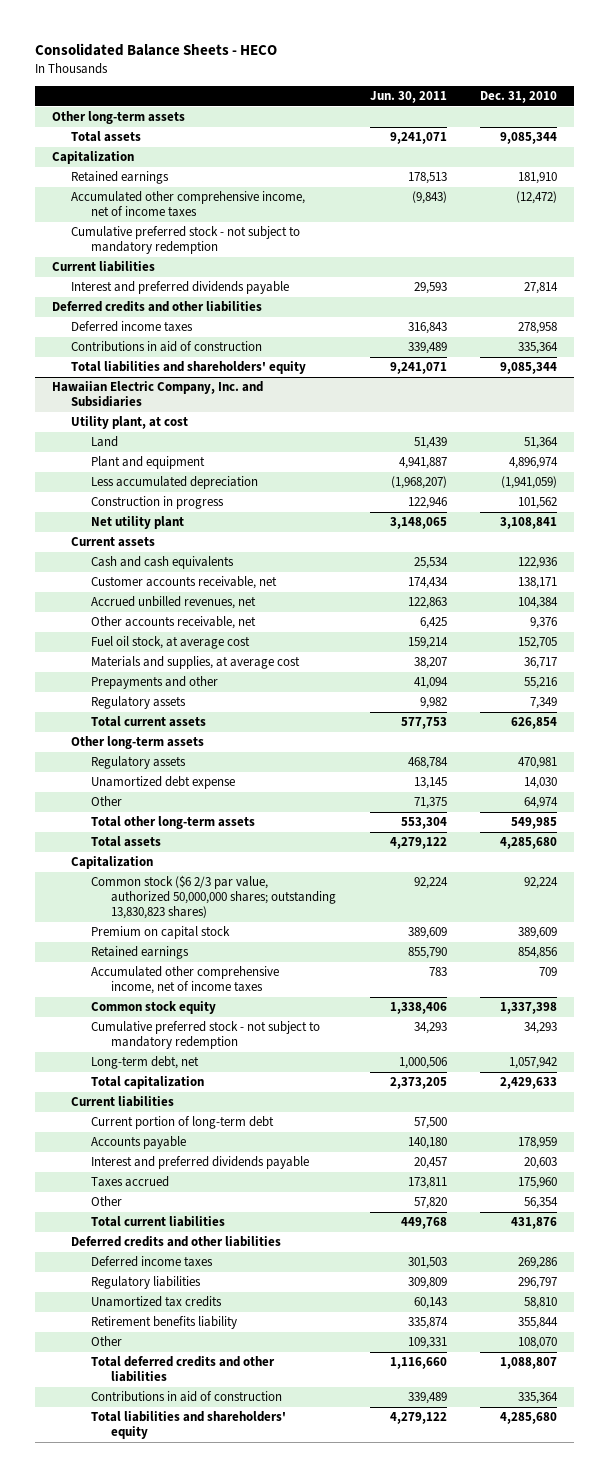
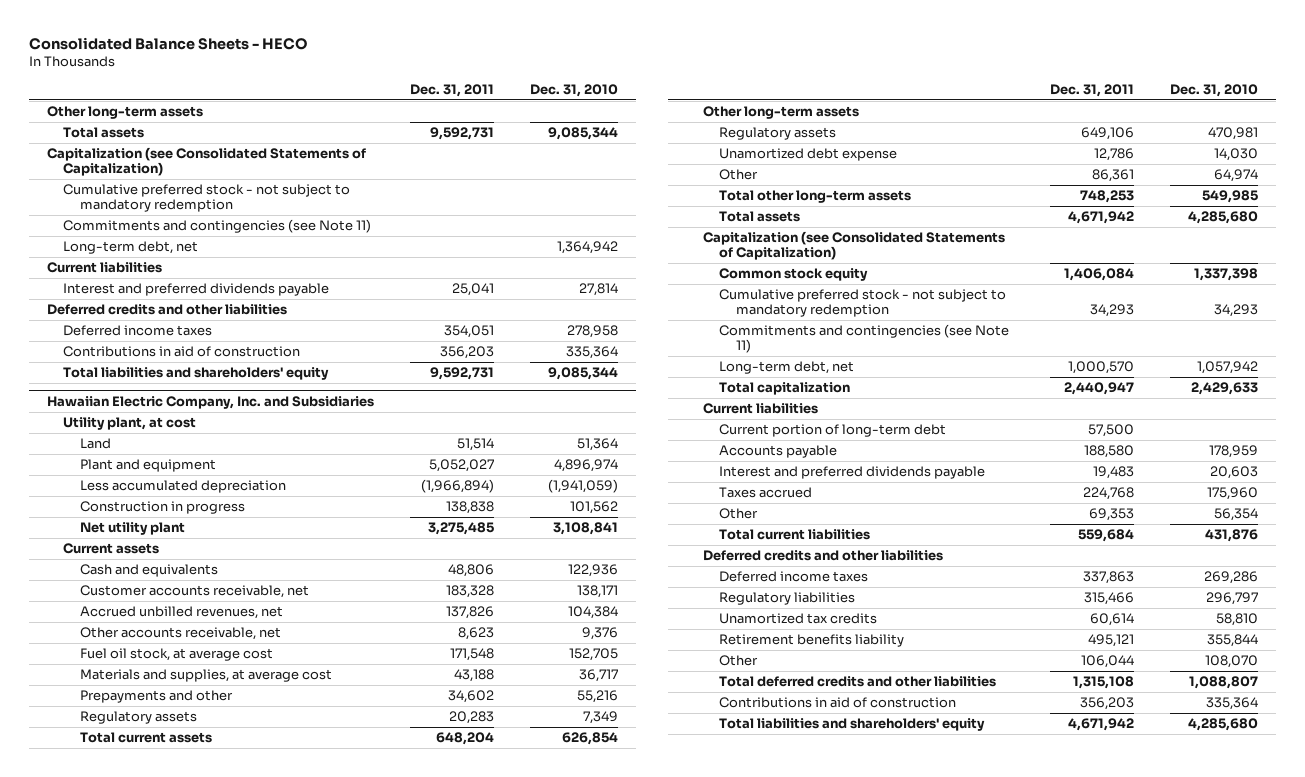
- | Jun. 30, 2011 | Dec. 31, 2010
+ | Dec. 31, 2011 | Dec. 31, 2010
- Capitalization
- Retained earnings | 178,513 | 181,910
- Accumulated other comprehensive income, net of income taxes | (9,843) | (12,472)
+ Capitalization (see Consolidated Statements of Capitalization)
+ Commitments and contingencies (see Note 11)
+ Long-term debt, net | | 1,364,942
@ Hawaiian Electric Company, Inc. and Subsidiaries
- Cash and cash equivalents | 25,534 | 122,936
+ Cash and equivalents | 48,806 | 122,936
- Capitalization
- Common stock ($6 2/3 par value, authorized 50,000,000 shares; outstanding 13,830,823 shares) | 92,224 | 92,224
- Premium on capital stock | 389,609 | 389,609
- Retained earnings | 855,790 | 854,856
- Accumulated other comprehensive income, net of income taxes | 783 | 709
+ Capitalization (see Consolidated Statements of Capitalization)
+ Commitments and contingencies (see Note 11)

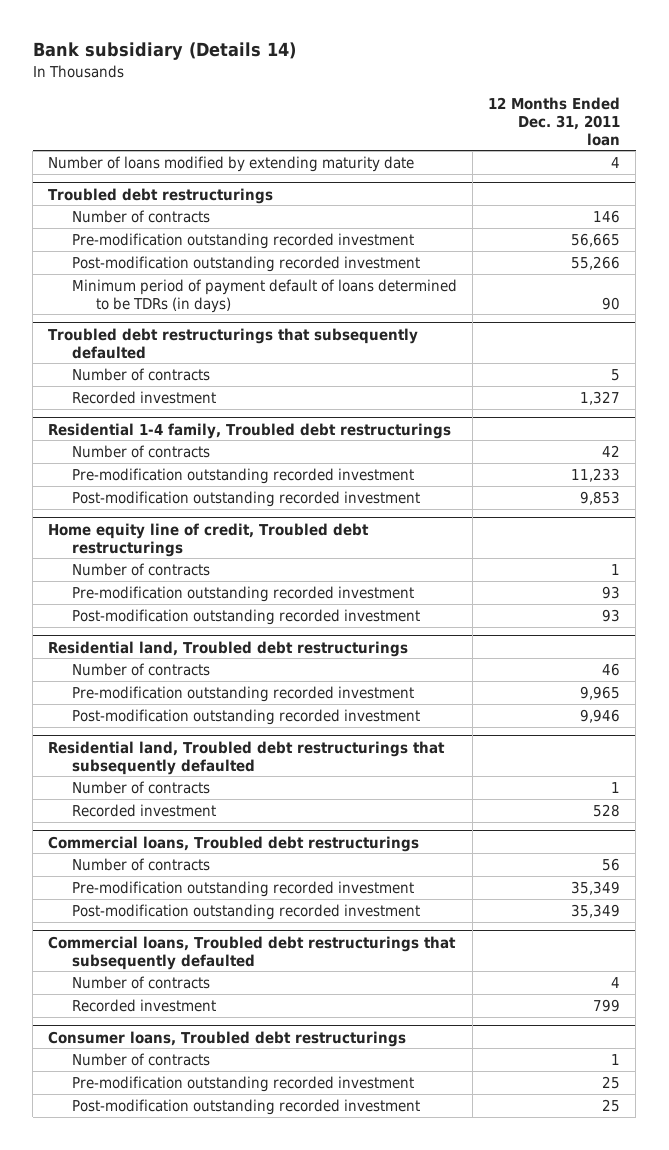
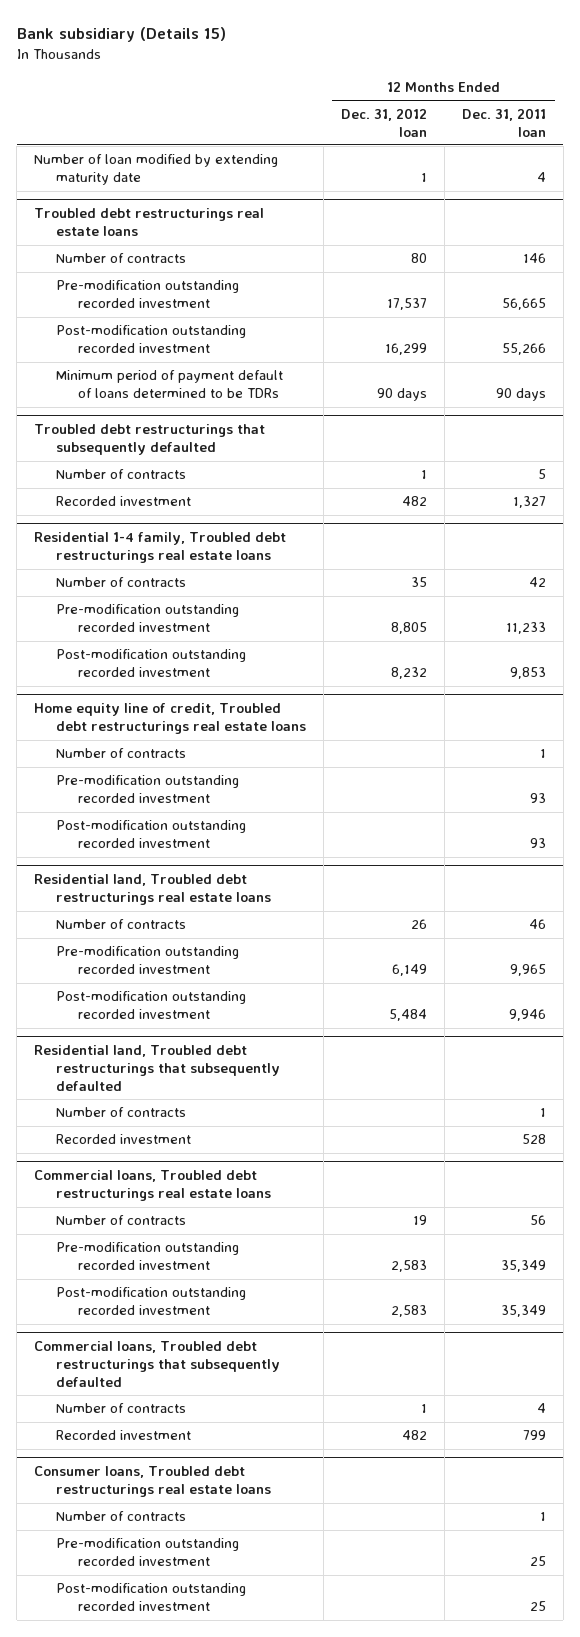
- Bank subsidiary (Details 14)
+ Bank subsidiary (Details 15)
- | 12 Months Ended Dec. 31, 2011 loan
+ | 12 Months Ended Dec. 31, 2012 loan | 12 Months Ended Dec. 31, 2011 loan
- Number of loans modified by extending maturity date | 4
- Troubled debt restructurings
+ Number of loan modified by extending maturity date | 1 | 4
+ Troubled debt restructurings real estate loans
- Minimum period of payment default of loans determined to be TDRs (in days) | 90
+ Minimum period of payment default of loans determined to be TDRs | 90 days | 90 days
- Residential 1-4 family, Troubled debt restructurings
+ Residential 1-4 family, Troubled debt restructurings real estate loans
- Home equity line of credit, Troubled debt restructurings
+ Home equity line of credit, Troubled debt restructurings real estate loans
- Residential land, Troubled debt restructurings
+ Residential land, Troubled debt restructurings real estate loans
- Commercial loans, Troubled debt restructurings
+ Commercial loans, Troubled debt restructurings real estate loans
- Consumer loans, Troubled debt restructurings
+ Consumer loans, Troubled debt restructurings real estate loans

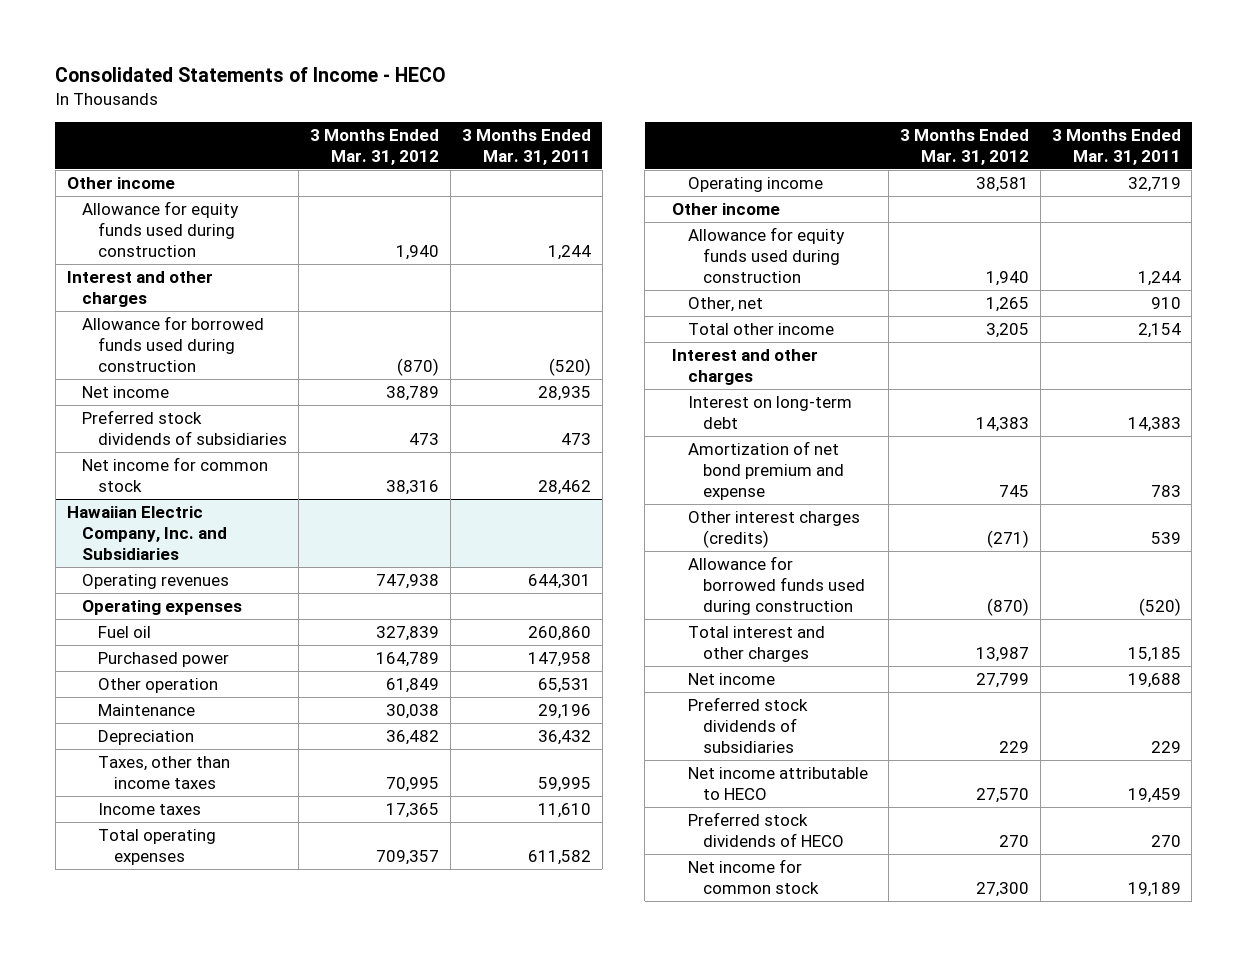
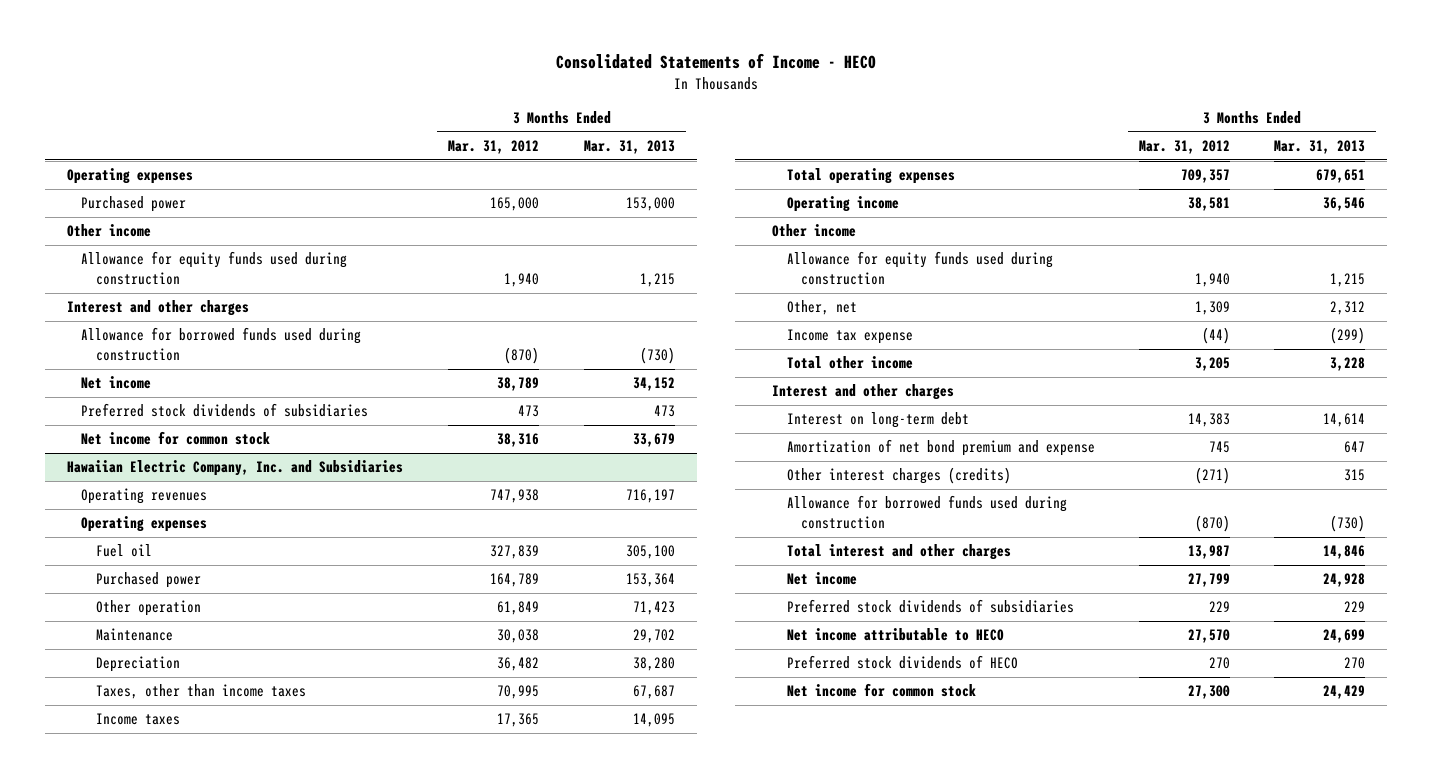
- | 3 Months Ended Mar. 31, 2012 | 3 Months Ended Mar. 31, 2011
+ | 3 Months Ended Mar. 31, 2012 | 3 Months Ended Mar. 31, 2013
+ Operating expenses
+ Purchased power | 165,000 | 153,000
@ Hawaiian Electric Company, Inc. and Subsidiaries
- Other, net | 1,265 | 910
+ Other, net | 1,309 | 2,312
+ Income tax expense | (44) | (299)

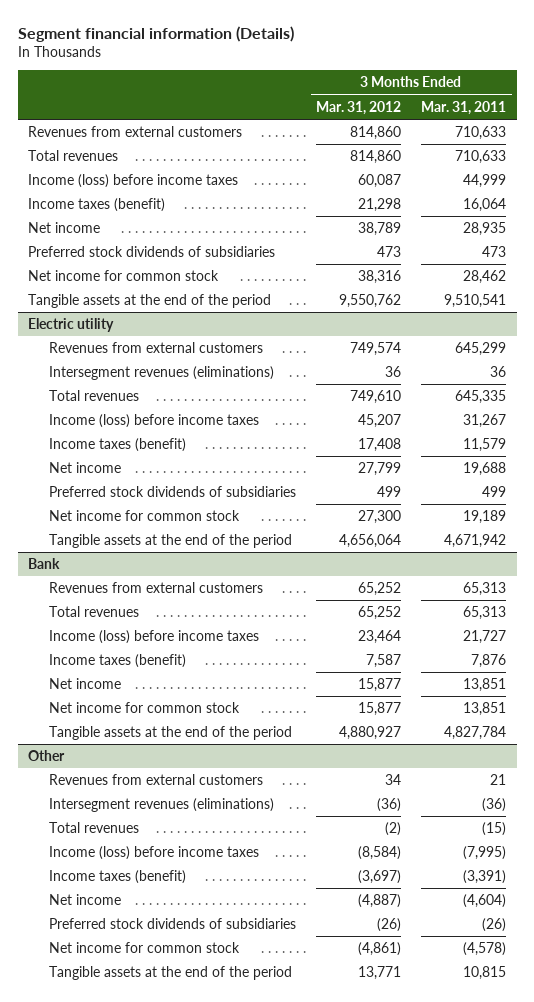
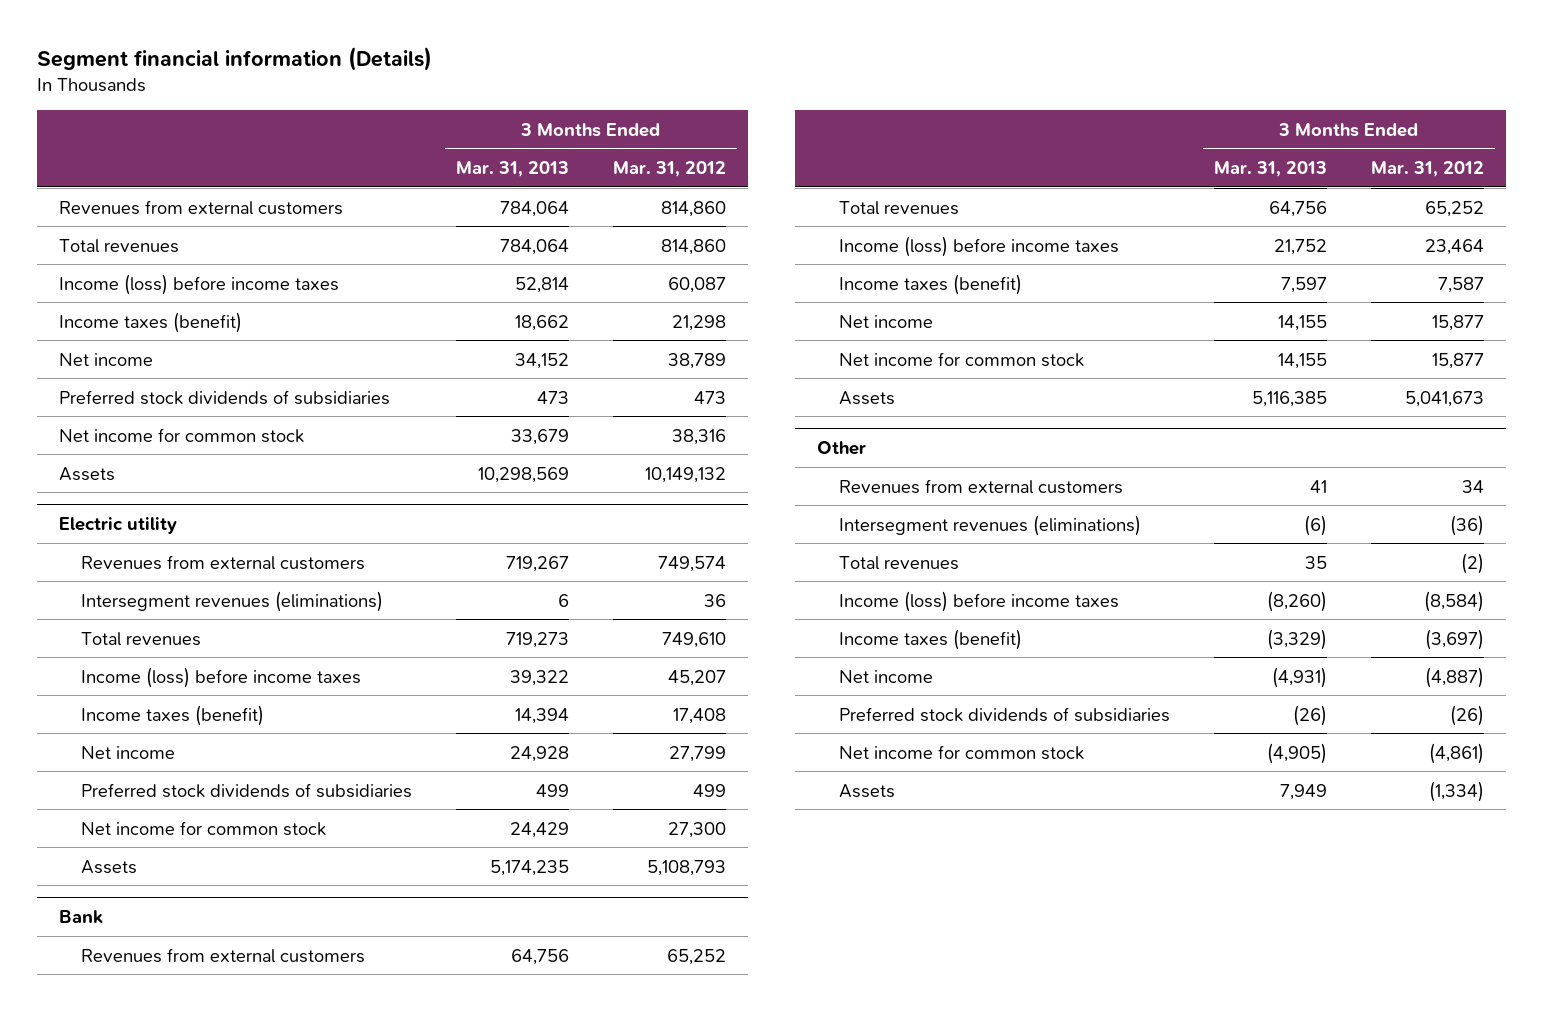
- | 3 Months Ended Mar. 31, 2012 | 3 Months Ended Mar. 31, 2011
+ | 3 Months Ended Mar. 31, 2013 | 3 Months Ended Mar. 31, 2012
- Tangible assets at the end of the period | 9,550,762 | 9,510,541
+ Assets | 10,298,569 | 10,149,132
@ Electric utility
- Tangible assets at the end of the period | 4,656,064 | 4,671,942
+ Assets | 5,174,235 | 5,108,793
@ Bank
- Tangible assets at the end of the period | 4,880,927 | 4,827,784
+ Assets | 5,116,385 | 5,041,673
@ Other
- Tangible assets at the end of the period | 13,771 | 10,815
+ Assets | 7,949 | (1,334)

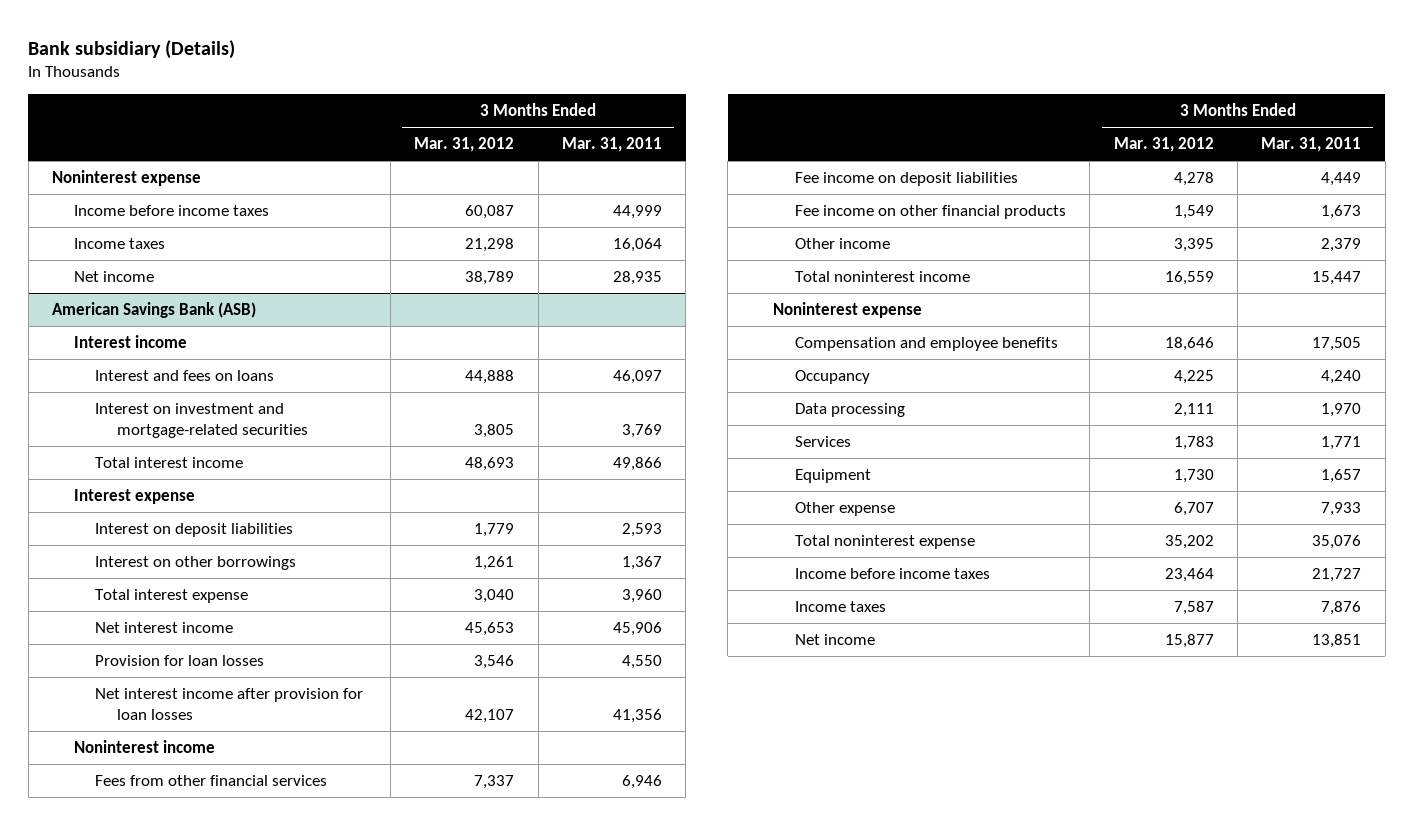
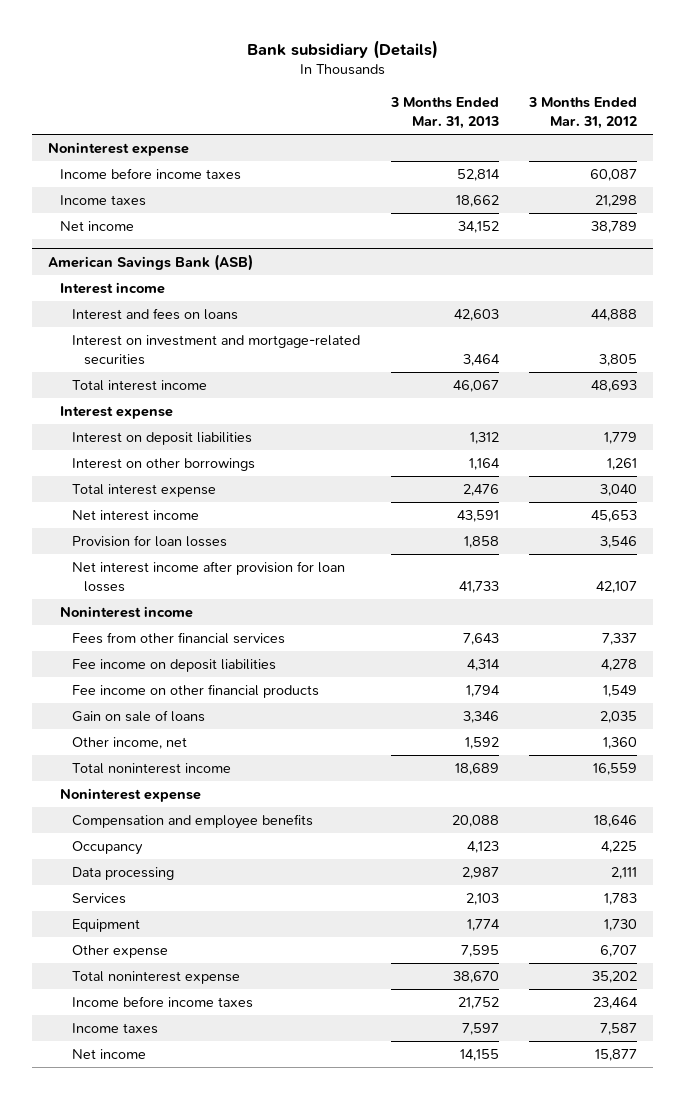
- | 3 Months Ended Mar. 31, 2012 | 3 Months Ended Mar. 31, 2011
+ | 3 Months Ended Mar. 31, 2013 | 3 Months Ended Mar. 31, 2012
@ American Savings Bank (ASB)
- Other income | 3,395 | 2,379
+ Gain on sale of loans | 3,346 | 2,035
+ Other income, net | 1,592 | 1,360

